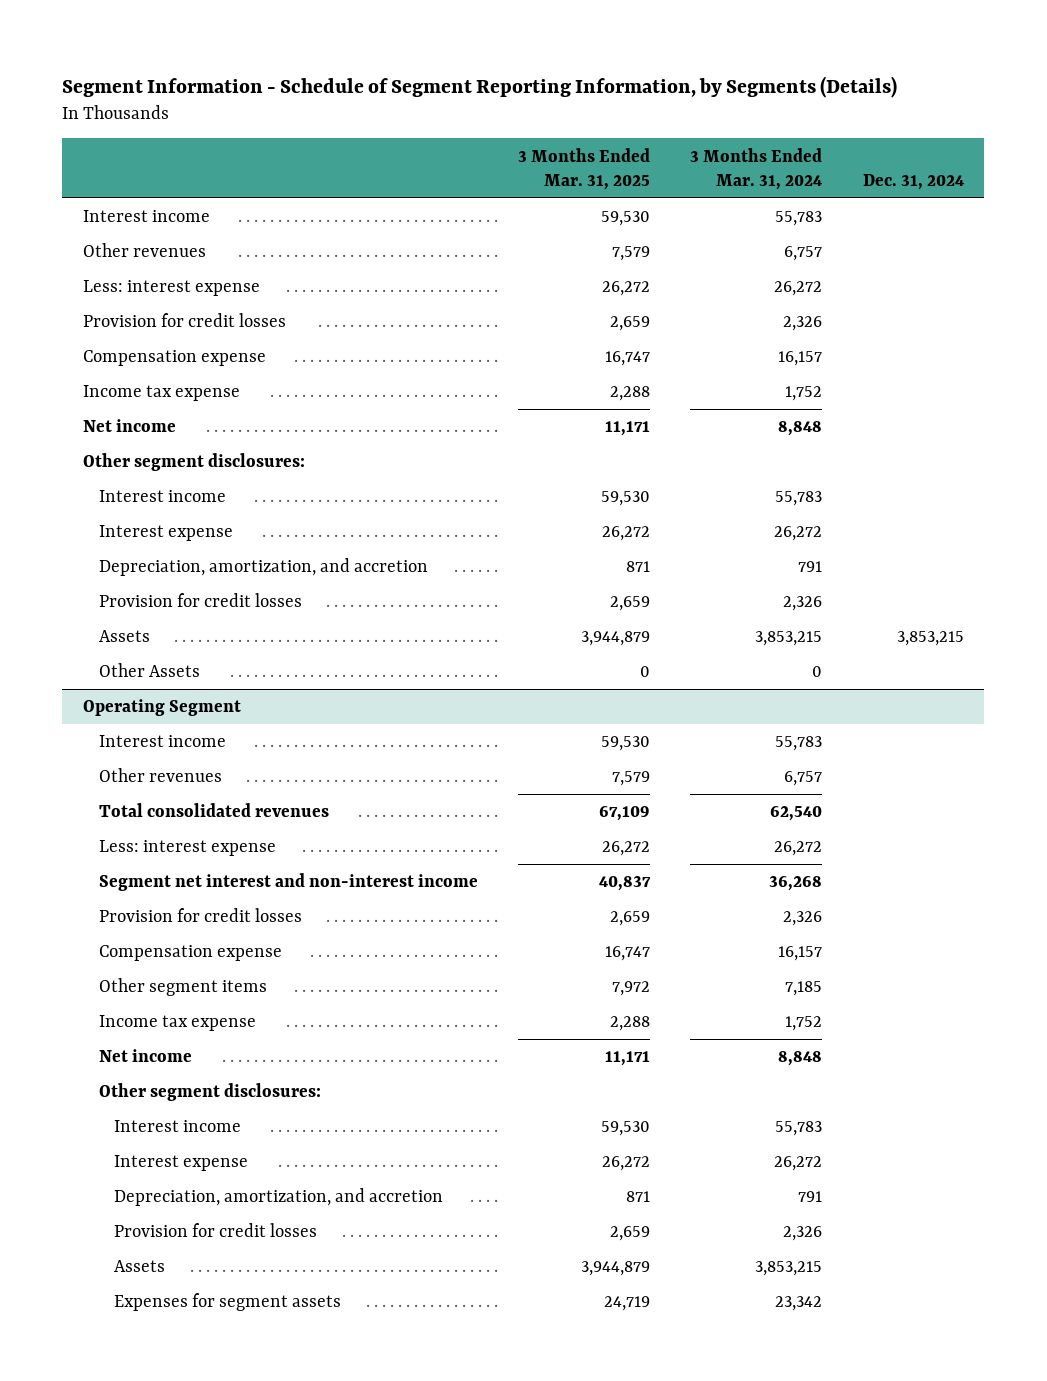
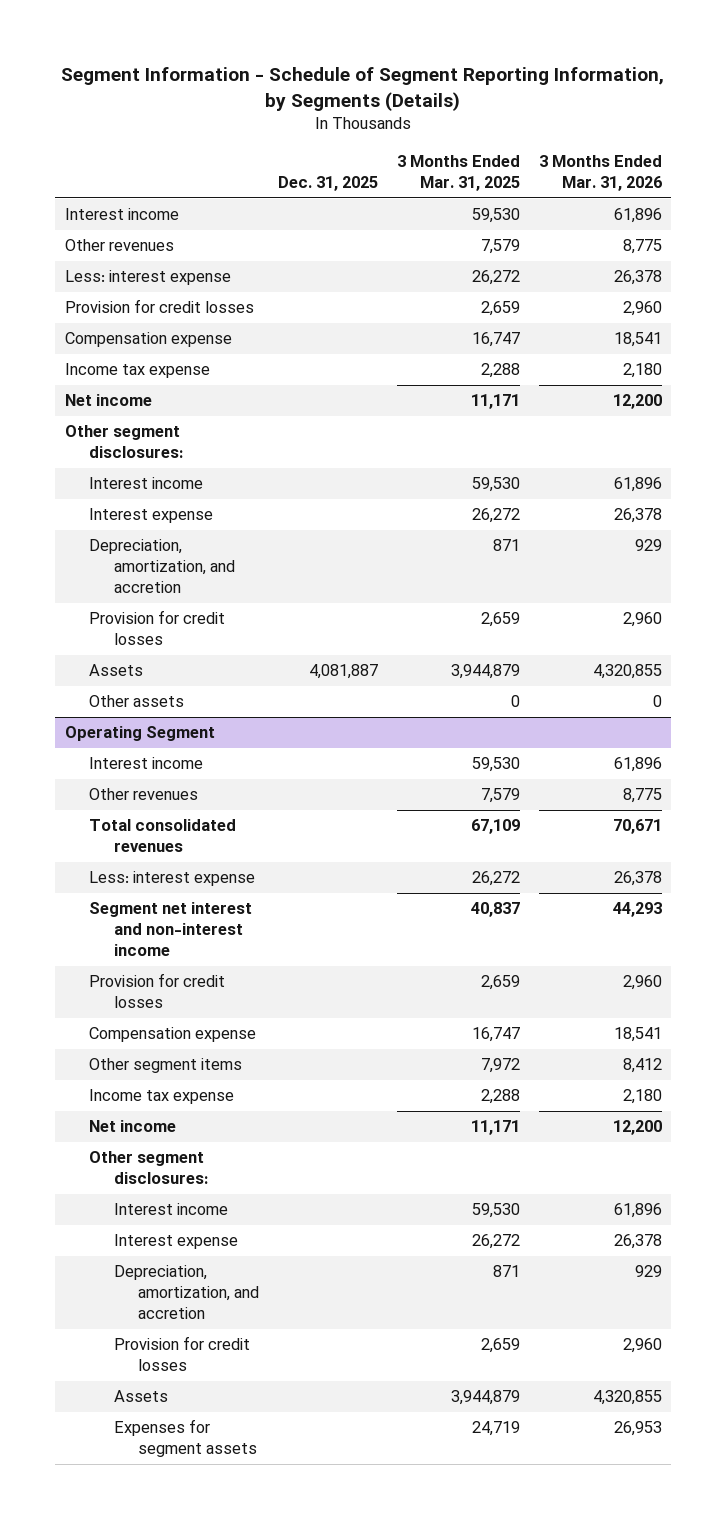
- | 3 Months Ended Mar. 31, 2025 | 3 Months Ended Mar. 31, 2024 | Dec. 31, 2024
+ | Dec. 31, 2025 | 3 Months Ended Mar. 31, 2025 | 3 Months Ended Mar. 31, 2026
- Other Assets | 0 | 0 |
+ Other assets | | 0 | 0

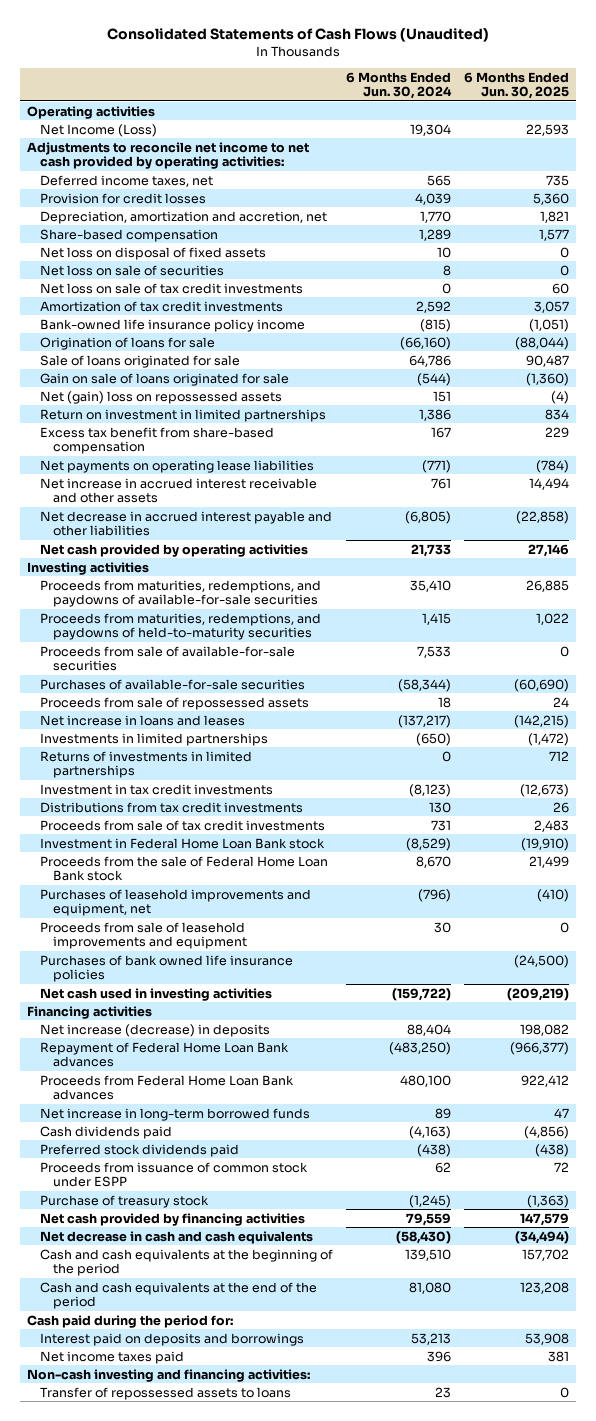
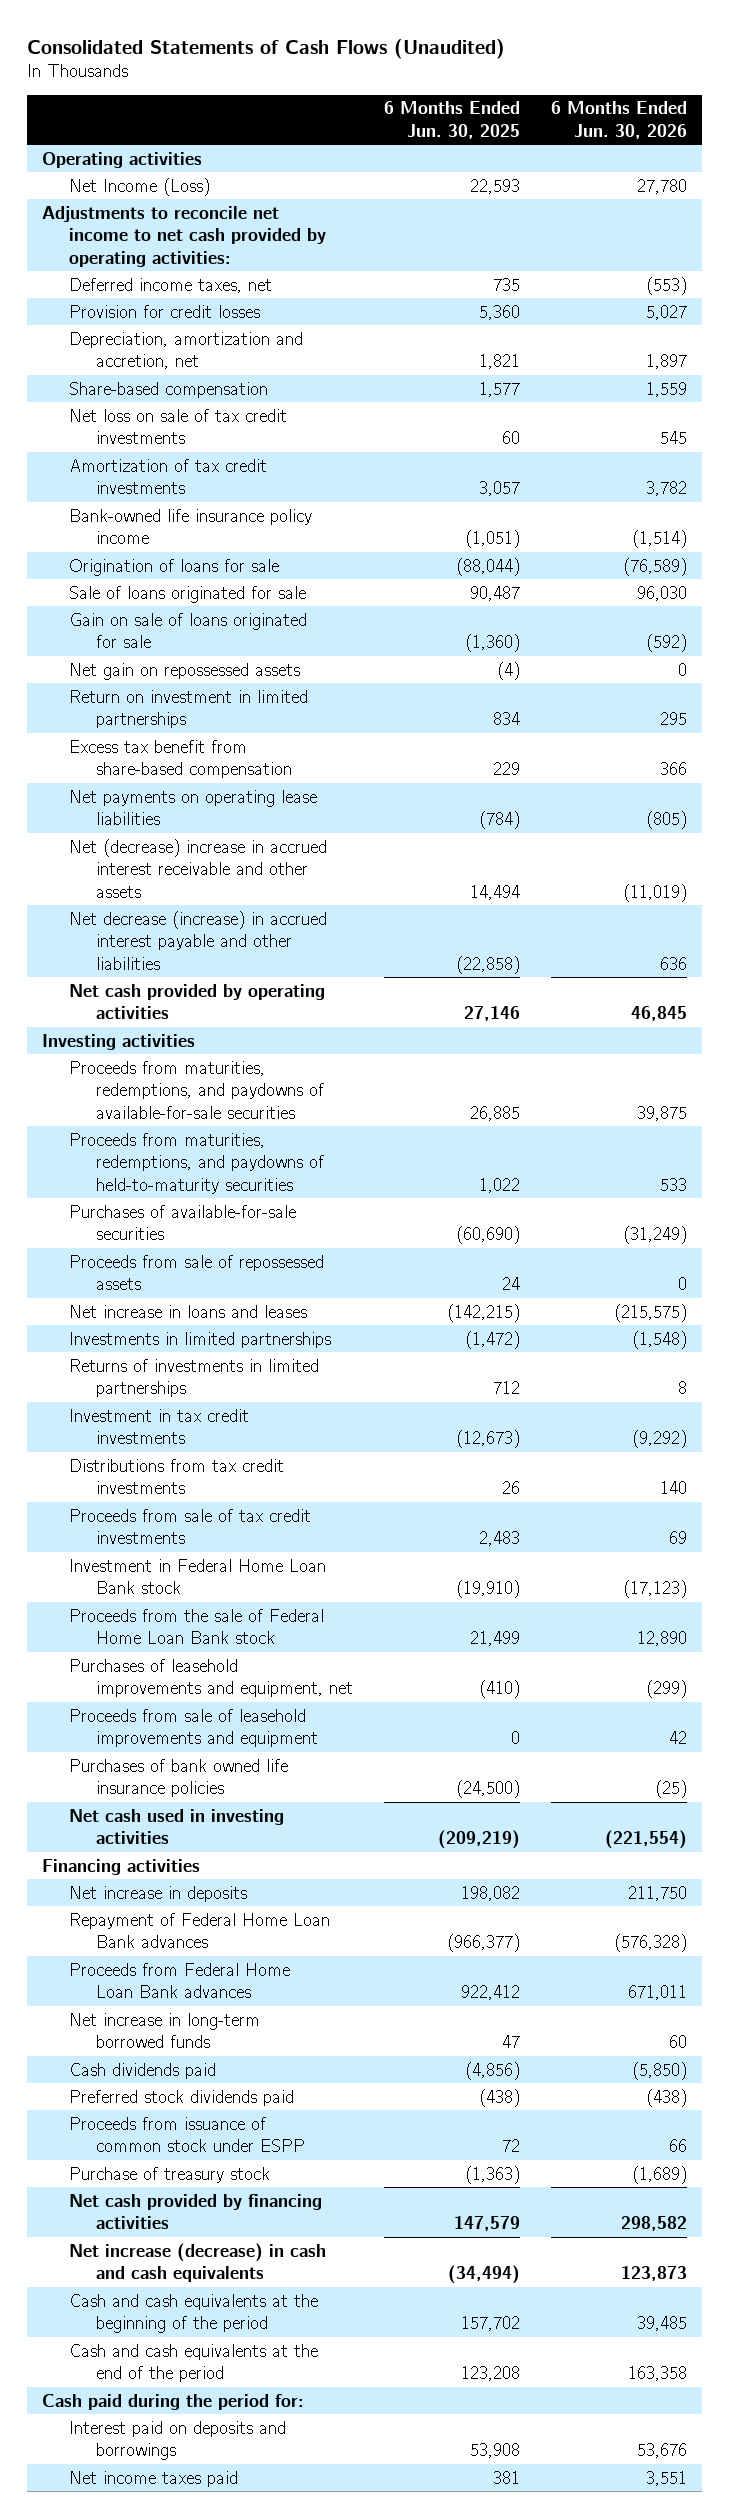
- | 6 Months Ended Jun. 30, 2024 | 6 Months Ended Jun. 30, 2025
+ | 6 Months Ended Jun. 30, 2025 | 6 Months Ended Jun. 30, 2026
- Net loss on disposal of fixed assets | 10 | 0
- Net loss on sale of securities | 8 | 0
- Net (gain) loss on repossessed assets | 151 | (4)
+ Net gain on repossessed assets | (4) | 0
- Net increase in accrued interest receivable and other assets | 761 | 14,494
- Net decrease in accrued interest payable and other liabilities | (6,805) | (22,858)
+ Net (decrease) increase in accrued interest receivable and other assets | 14,494 | (11,019)
+ Net decrease (increase) in accrued interest payable and other liabilities | (22,858) | 636
- Proceeds from sale of available-for-sale securities | 7,533 | 0
- Net increase (decrease) in deposits | 88,404 | 198,082
+ Net increase in deposits | 198,082 | 211,750
- Net decrease in cash and cash equivalents | (58,430) | (34,494)
+ Net increase (decrease) in cash and cash equivalents | (34,494) | 123,873
- Non-cash investing and financing activities:
- Transfer of repossessed assets to loans | 23 | 0

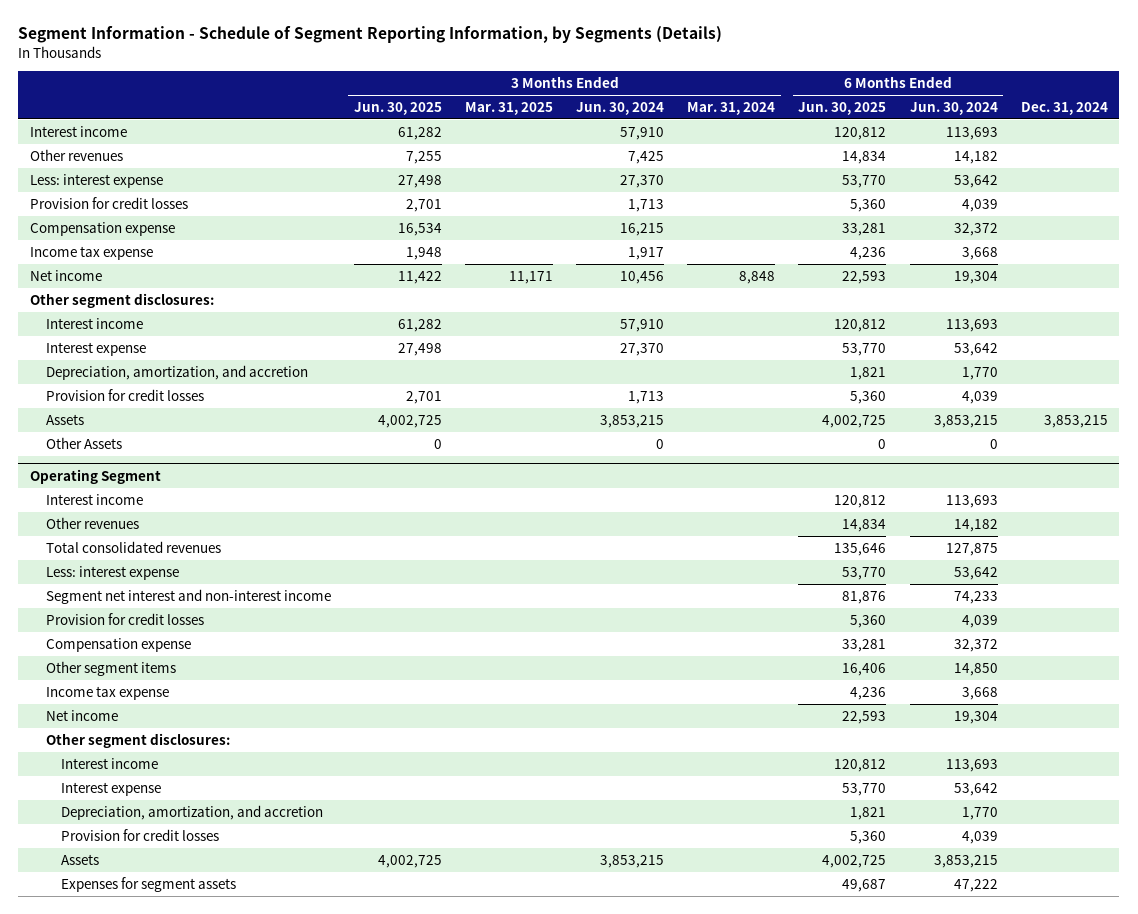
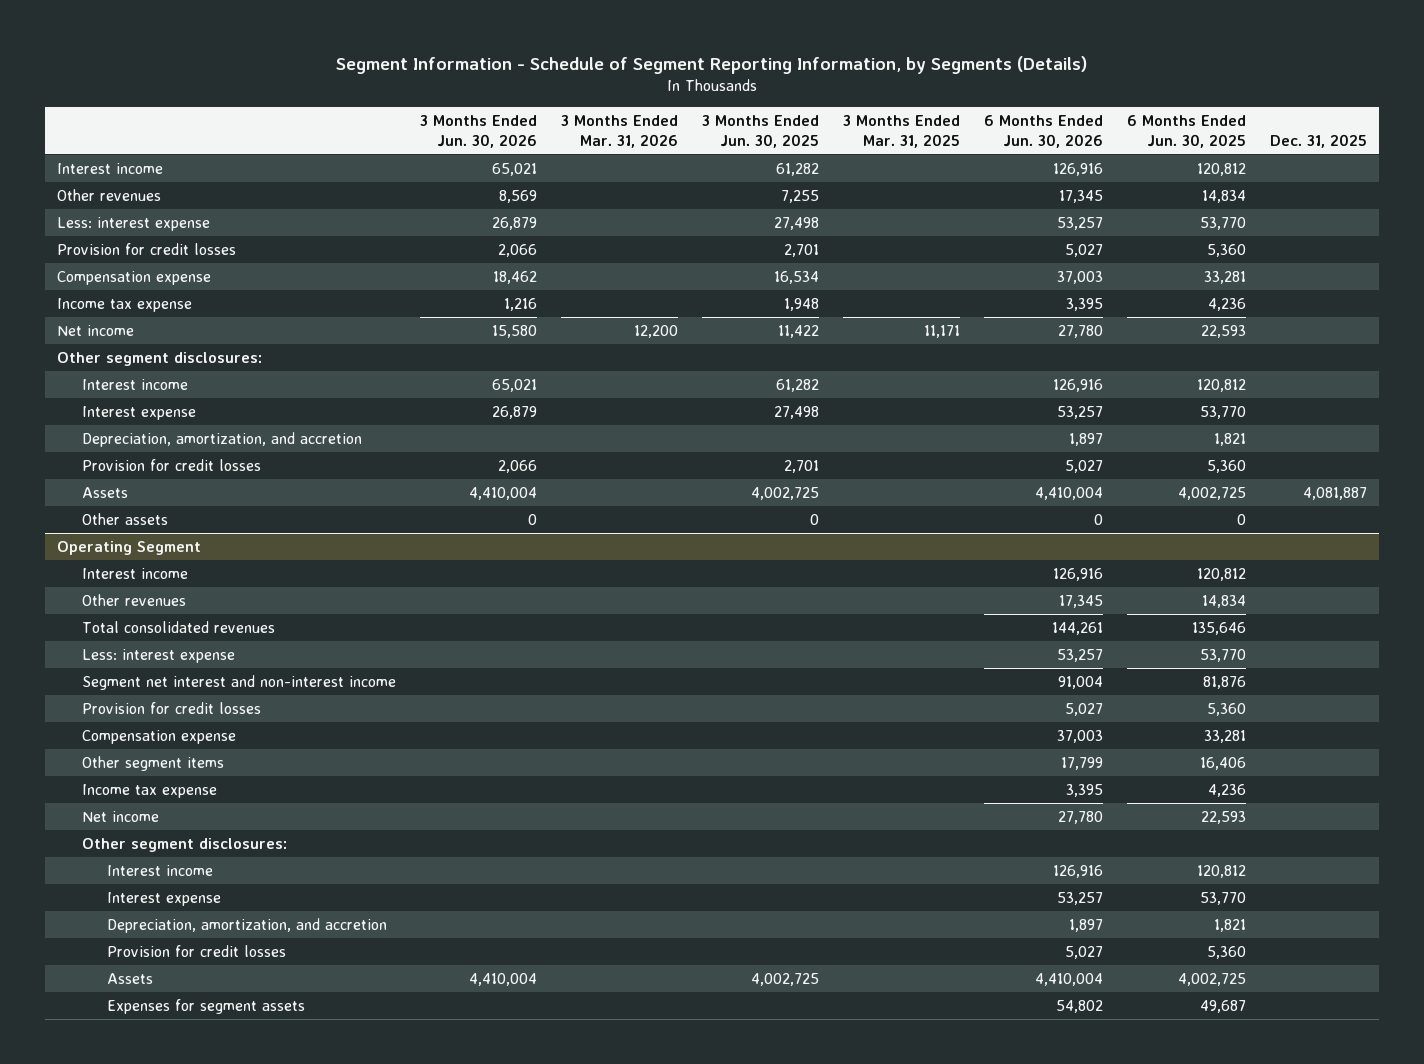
- | 3 Months Ended Jun. 30, 2025 | 3 Months Ended Mar. 31, 2025 | 3 Months Ended Jun. 30, 2024 | 3 Months Ended Mar. 31, 2024 | 6 Months Ended Jun. 30, 2025 | 6 Months Ended Jun. 30, 2024 | Dec. 31, 2024
+ | 3 Months Ended Jun. 30, 2026 | 3 Months Ended Mar. 31, 2026 | 3 Months Ended Jun. 30, 2025 | 3 Months Ended Mar. 31, 2025 | 6 Months Ended Jun. 30, 2026 | 6 Months Ended Jun. 30, 2025 | Dec. 31, 2025
- Other Assets | 0 | | 0 | | 0 | 0 |
+ Other assets | 0 | | 0 | | 0 | 0 |

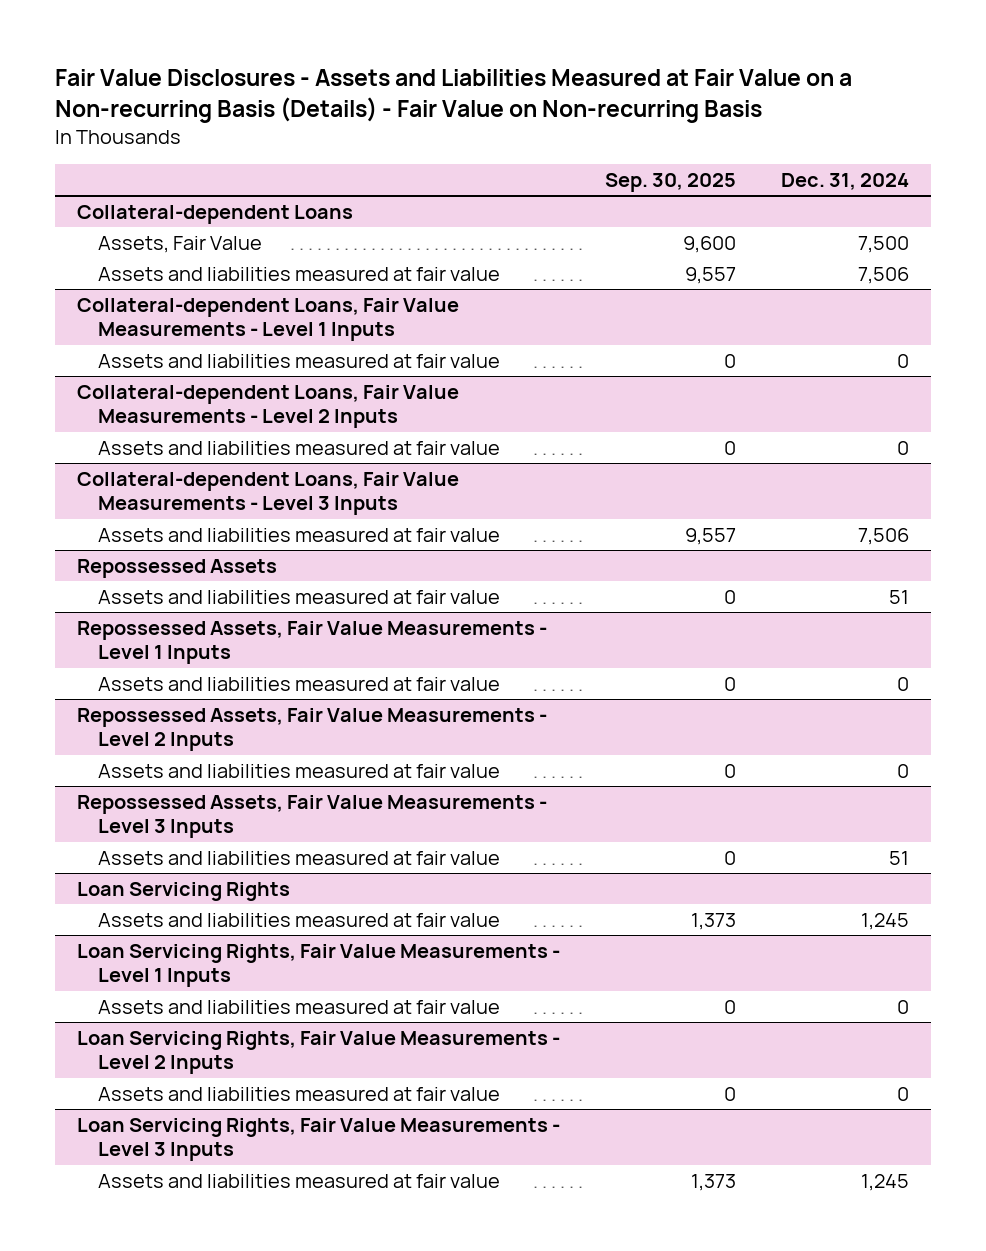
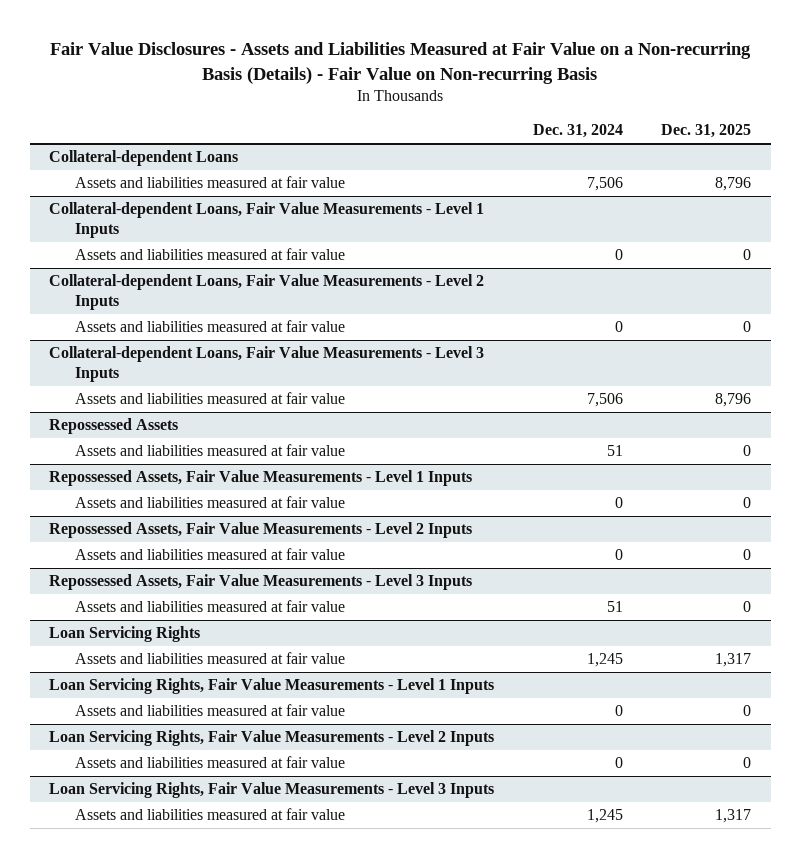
- | Sep. 30, 2025 | Dec. 31, 2024
+ | Dec. 31, 2024 | Dec. 31, 2025
@ Collateral-dependent Loans
- Assets, Fair Value | 9,600 | 7,500

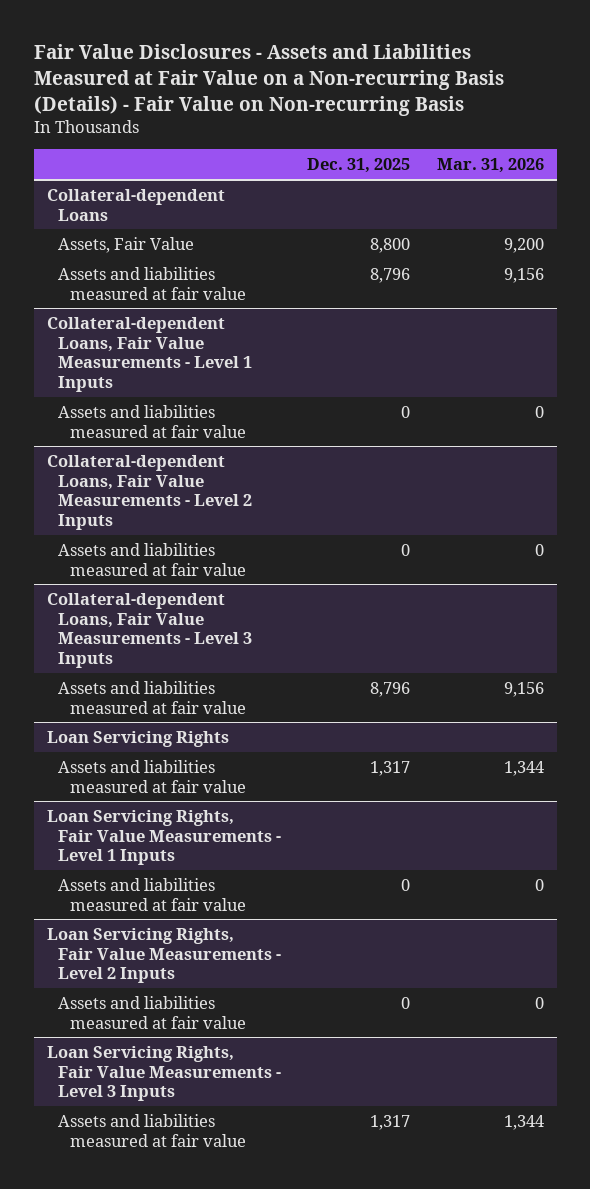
- | Dec. 31, 2024 | Dec. 31, 2025
+ | Dec. 31, 2025 | Mar. 31, 2026
@ Collateral-dependent Loans
+ Assets, Fair Value | 8,800 | 9,200
- Repossessed Assets
- Assets and liabilities measured at fair value | 51 | 0
- Repossessed Assets, Fair Value Measurements - Level 1 Inputs
- Assets and liabilities measured at fair value | 0 | 0
- Repossessed Assets, Fair Value Measurements - Level 2 Inputs
- Assets and liabilities measured at fair value | 0 | 0
- Repossessed Assets, Fair Value Measurements - Level 3 Inputs
- Assets and liabilities measured at fair value | 51 | 0

